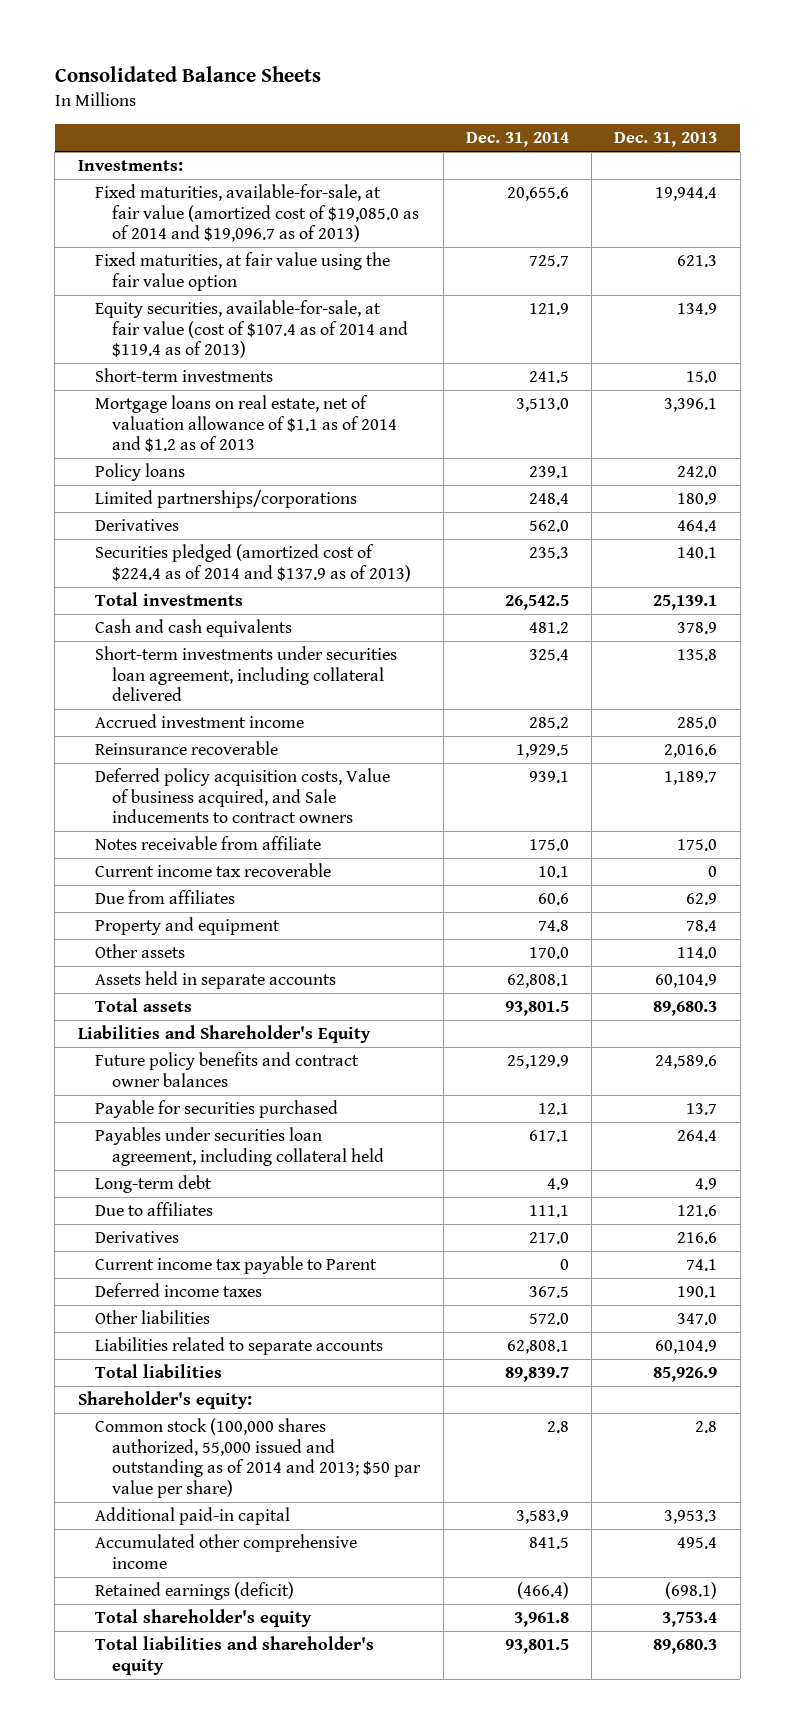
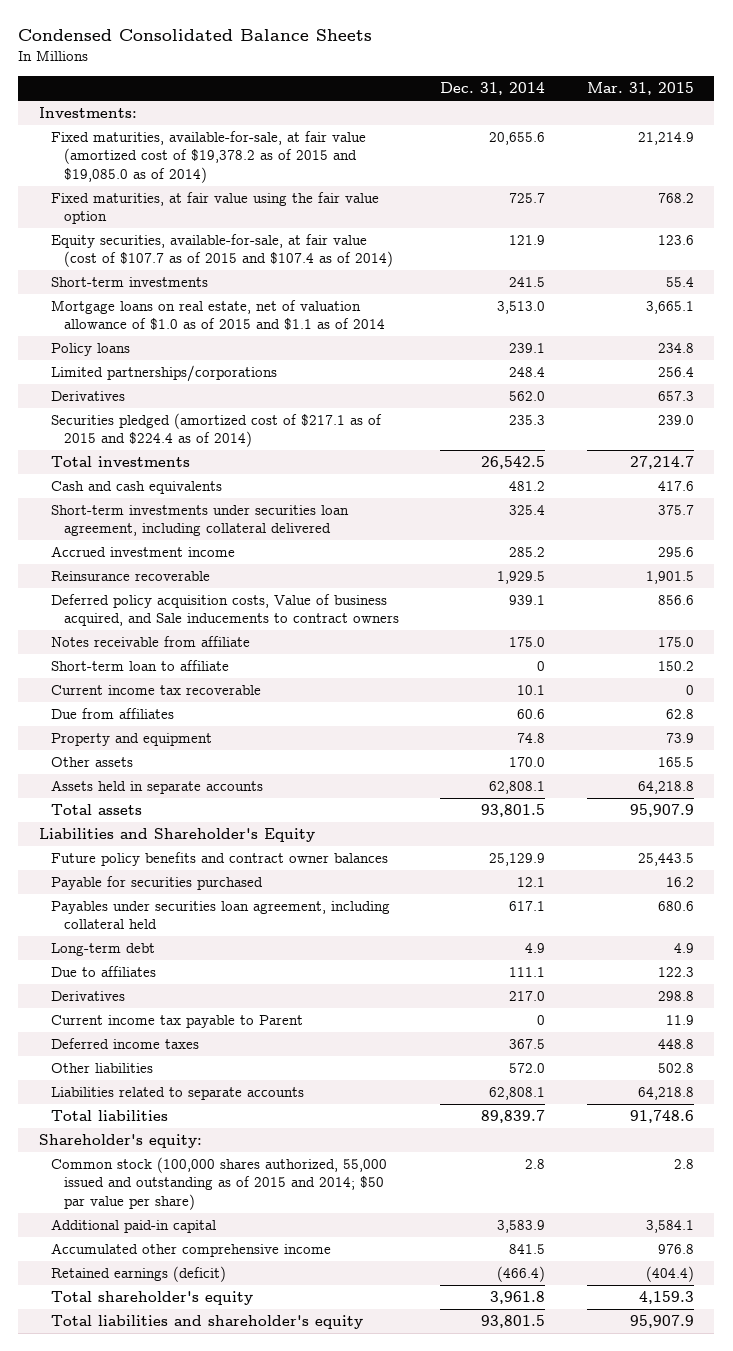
- Consolidated Balance Sheets
+ Condensed Consolidated Balance Sheets
- | Dec. 31, 2014 | Dec. 31, 2013
+ | Dec. 31, 2014 | Mar. 31, 2015
- Fixed maturities, available-for-sale, at fair value (amortized cost of $19,085.0 as of 2014 and $19,096.7 as of 2013) | 20,655.6 | 19,944.4
+ Fixed maturities, available-for-sale, at fair value (amortized cost of $19,378.2 as of 2015 and $19,085.0 as of 2014) | 20,655.6 | 21,214.9
- Equity securities, available-for-sale, at fair value (cost of $107.4 as of 2014 and $119.4 as of 2013) | 121.9 | 134.9
+ Equity securities, available-for-sale, at fair value (cost of $107.7 as of 2015 and $107.4 as of 2014) | 121.9 | 123.6
- Mortgage loans on real estate, net of valuation allowance of $1.1 as of 2014 and $1.2 as of 2013 | 3,513.0 | 3,396.1
+ Mortgage loans on real estate, net of valuation allowance of $1.0 as of 2015 and $1.1 as of 2014 | 3,513.0 | 3,665.1
- Securities pledged (amortized cost of $224.4 as of 2014 and $137.9 as of 2013) | 235.3 | 140.1
+ Securities pledged (amortized cost of $217.1 as of 2015 and $224.4 as of 2014) | 235.3 | 239.0
+ Short-term loan to affiliate | 0 | 150.2
- Common stock (100,000 shares authorized, 55,000 issued and outstanding as of 2014 and 2013; $50 par value per share) | 2.8 | 2.8
+ Common stock (100,000 shares authorized, 55,000 issued and outstanding as of 2015 and 2014; $50 par value per share) | 2.8 | 2.8

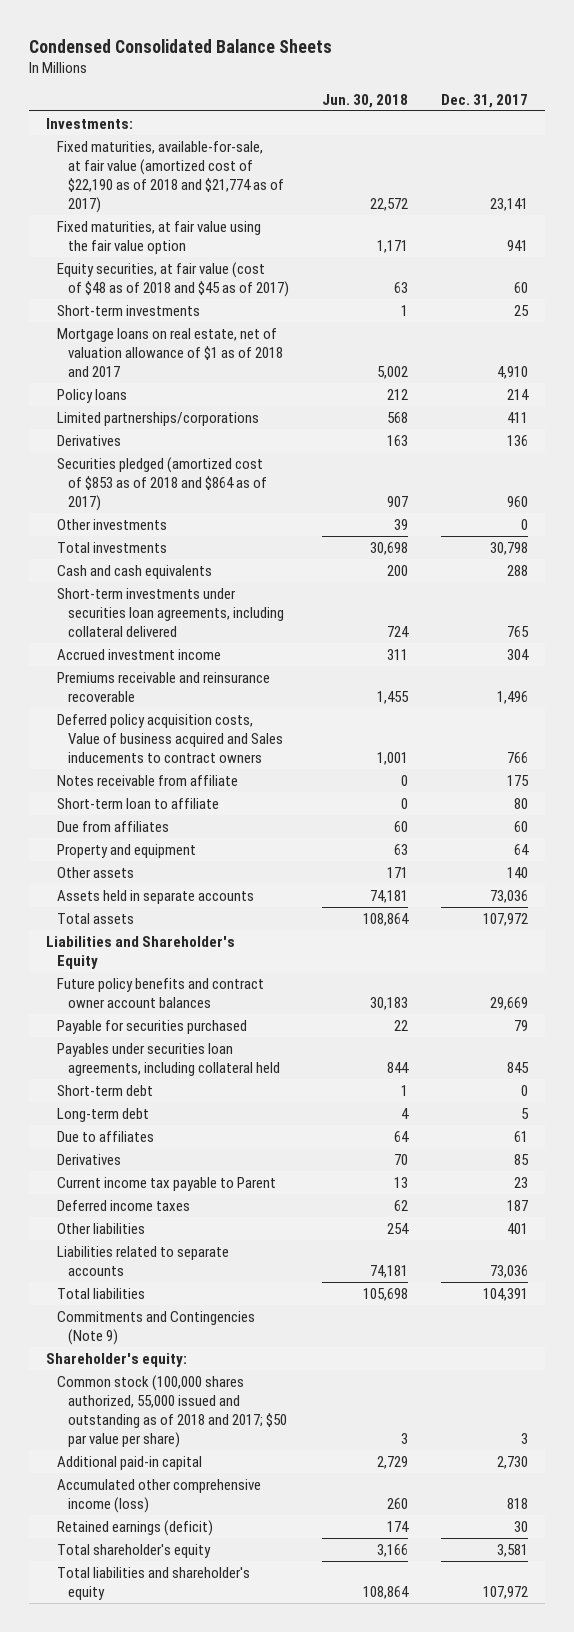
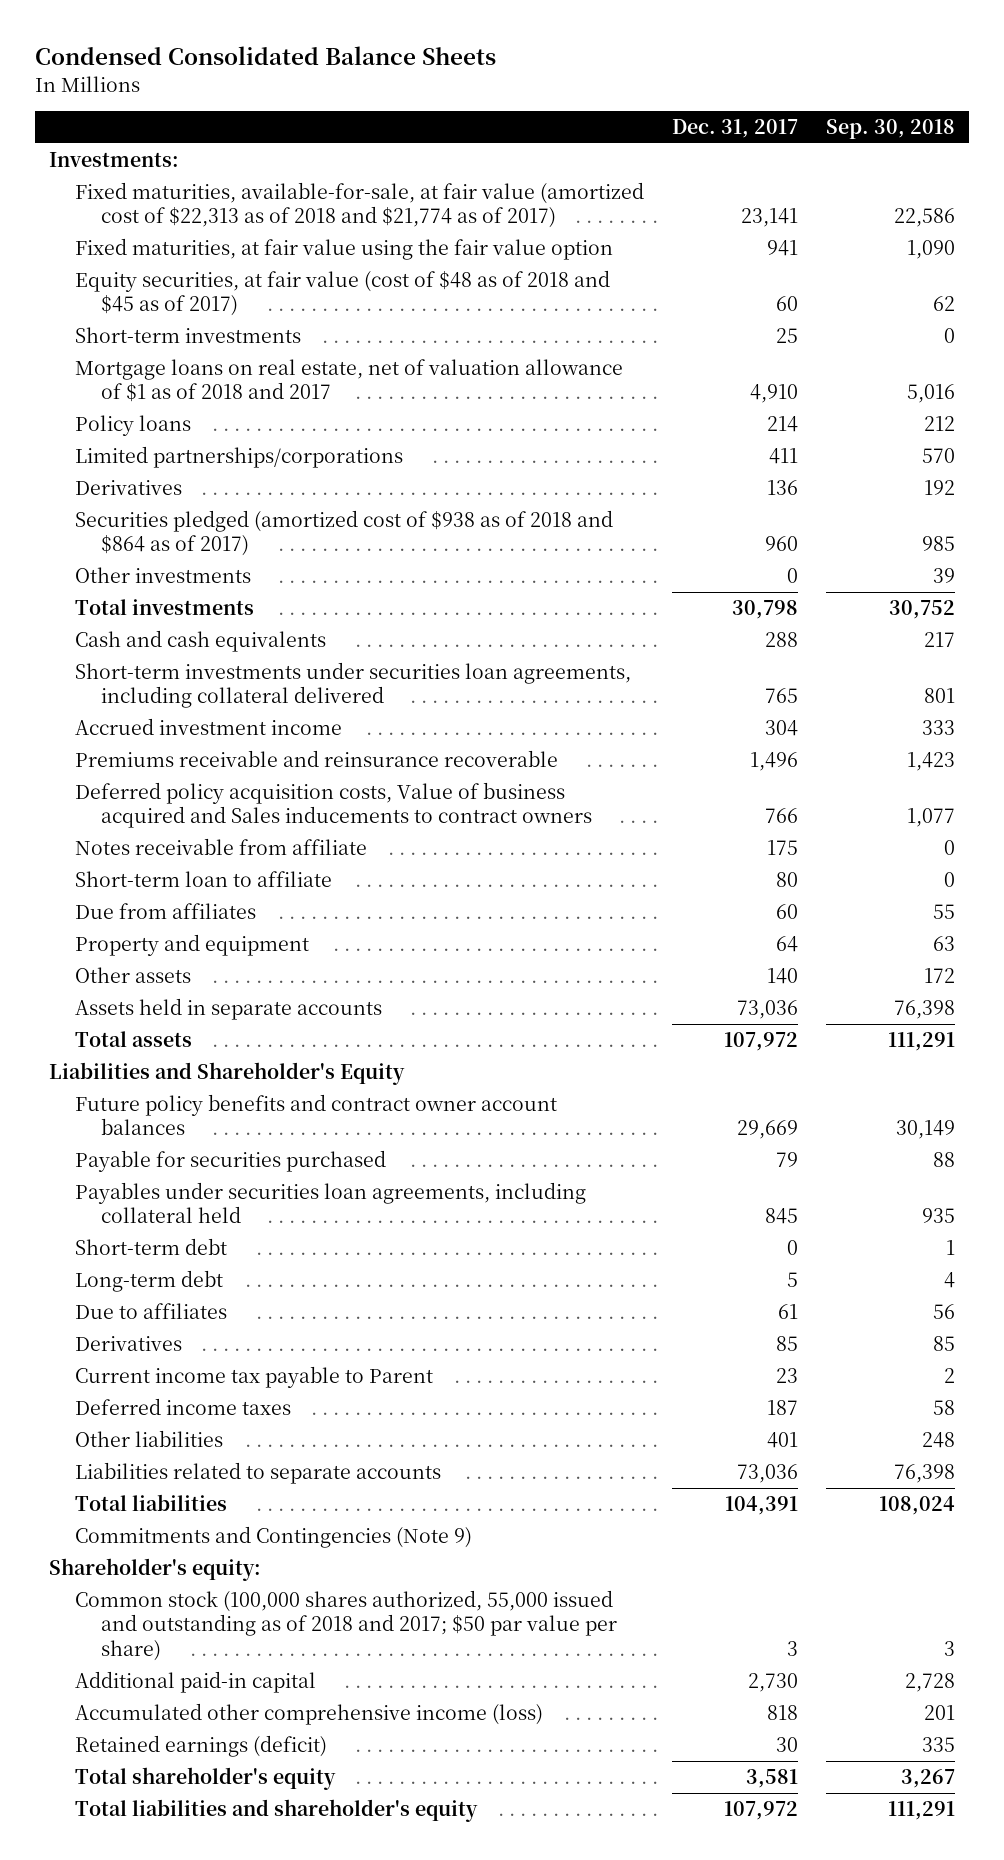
- | Jun. 30, 2018 | Dec. 31, 2017
+ | Dec. 31, 2017 | Sep. 30, 2018
- Fixed maturities, available-for-sale, at fair value (amortized cost of $22,190 as of 2018 and $21,774 as of 2017) | 22,572 | 23,141
+ Fixed maturities, available-for-sale, at fair value (amortized cost of $22,313 as of 2018 and $21,774 as of 2017) | 23,141 | 22,586
- Securities pledged (amortized cost of $853 as of 2018 and $864 as of 2017) | 907 | 960
+ Securities pledged (amortized cost of $938 as of 2018 and $864 as of 2017) | 960 | 985

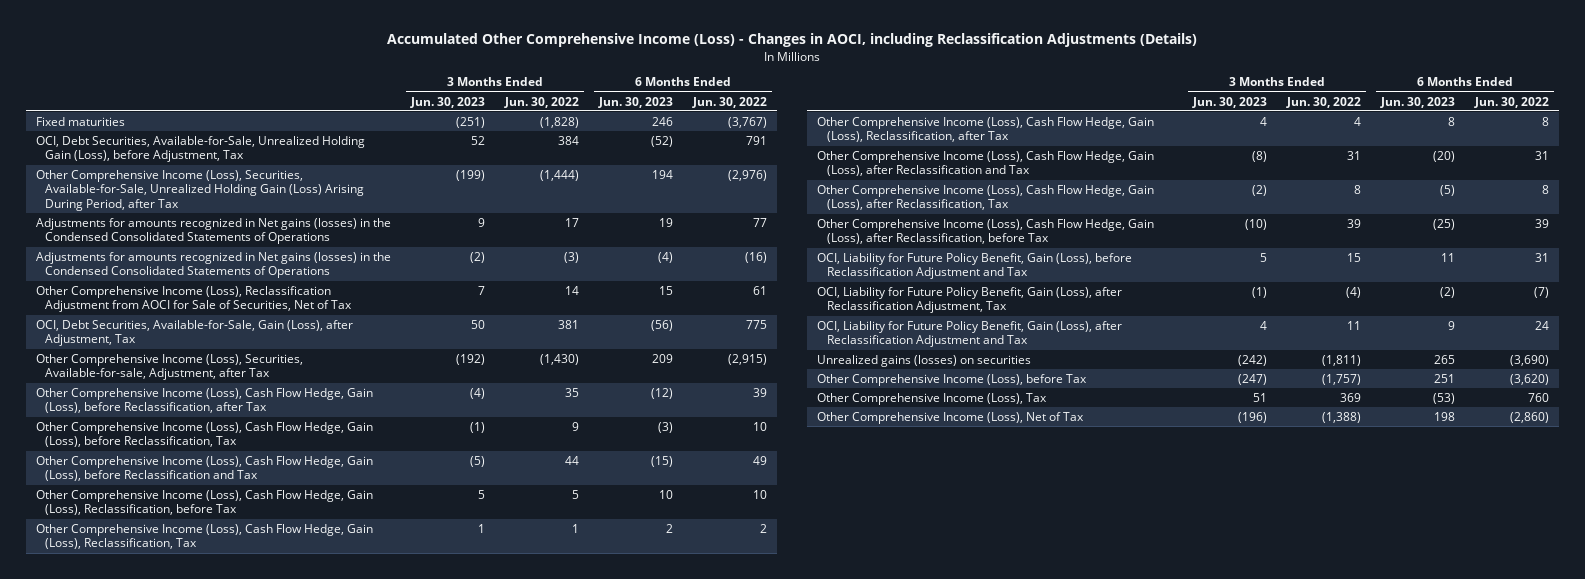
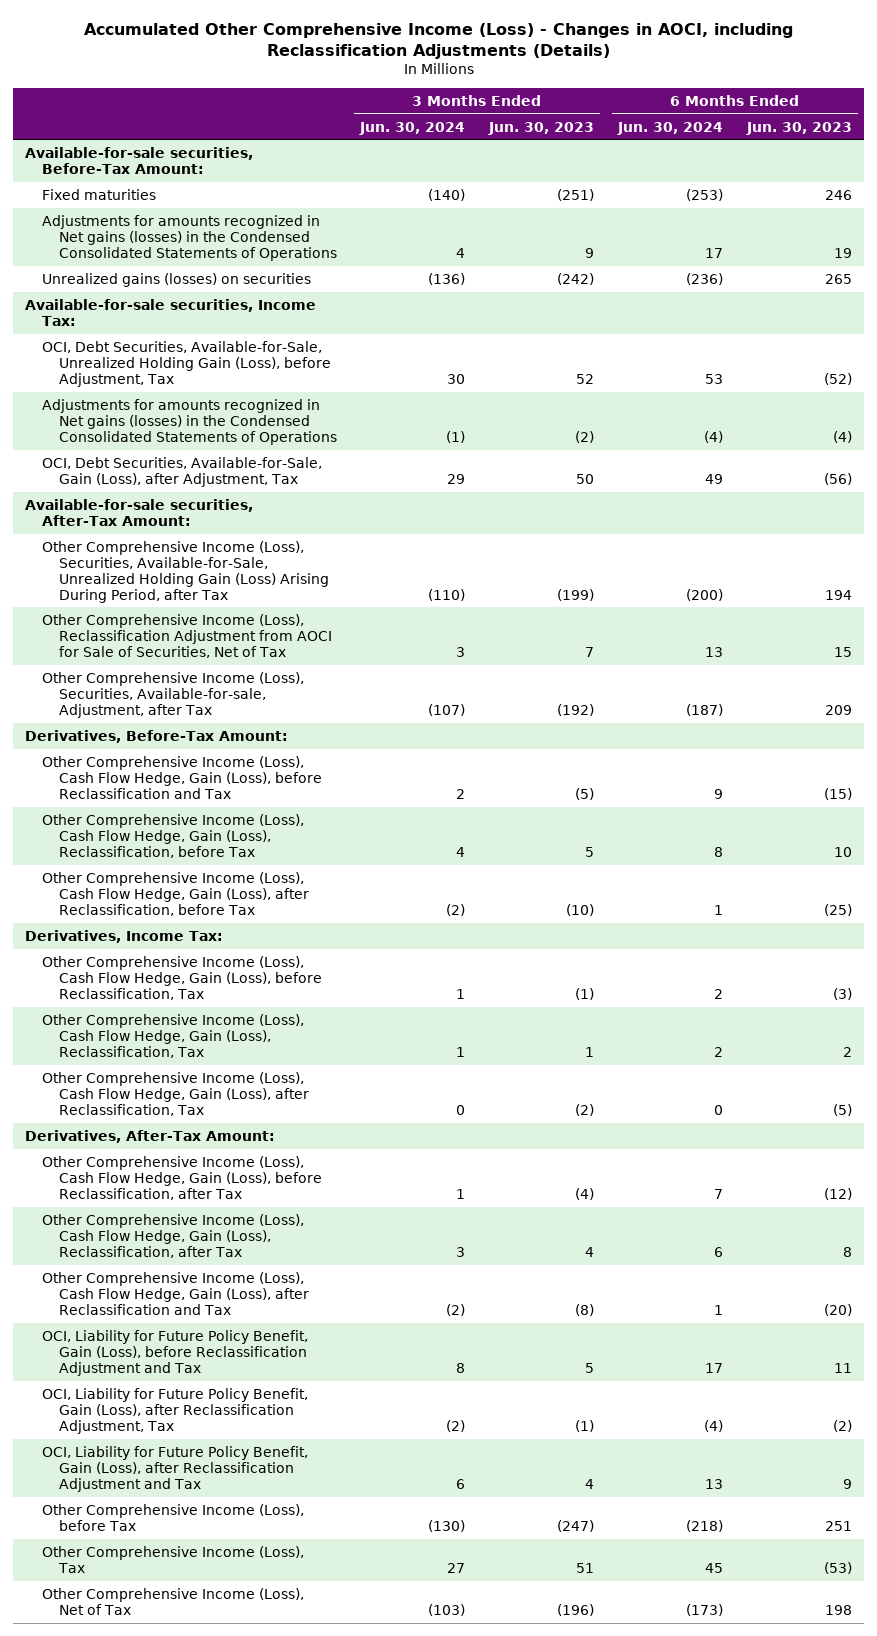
- | 3 Months Ended Jun. 30, 2023 | 3 Months Ended Jun. 30, 2022 | 6 Months Ended Jun. 30, 2023 | 6 Months Ended Jun. 30, 2022
+ | 3 Months Ended Jun. 30, 2024 | 3 Months Ended Jun. 30, 2023 | 6 Months Ended Jun. 30, 2024 | 6 Months Ended Jun. 30, 2023
+ Available-for-sale securities, Before-Tax Amount:
moved up: Unrealized gains (losses) on securities | (136) | (242) | (236) | 265
+ Available-for-sale securities, Income Tax:
moved down: OCI, Debt Securities, Available-for-Sale, Unrealized Holding Gain (Loss), before Adjustment, Tax | 30 | 52 | 53 | (52)
+ Available-for-sale securities, After-Tax Amount:
moved down: Other Comprehensive Income (Loss), Securities, Available-for-Sale, Unrealized Holding Gain (Loss) Arising During Period, after Tax | (110) | (199) | (200) | 194
moved down: Other Comprehensive Income (Loss), Reclassification Adjustment from AOCI for Sale of Securities, Net of Tax | 3 | 7 | 13 | 15
+ Derivatives, Before-Tax Amount:
moved up: Other Comprehensive Income (Loss), Cash Flow Hedge, Gain (Loss), after Reclassification, before Tax | (2) | (10) | 1 | (25)
+ Derivatives, Income Tax:
moved down: Other Comprehensive Income (Loss), Cash Flow Hedge, Gain (Loss), before Reclassification, Tax | 1 | (1) | 2 | (3)
moved up: Other Comprehensive Income (Loss), Cash Flow Hedge, Gain (Loss), after Reclassification, Tax | 0 | (2) | 0 | (5)
+ Derivatives, After-Tax Amount:
moved down: Other Comprehensive Income (Loss), Cash Flow Hedge, Gain (Loss), before Reclassification, after Tax | 1 | (4) | 7 | (12)

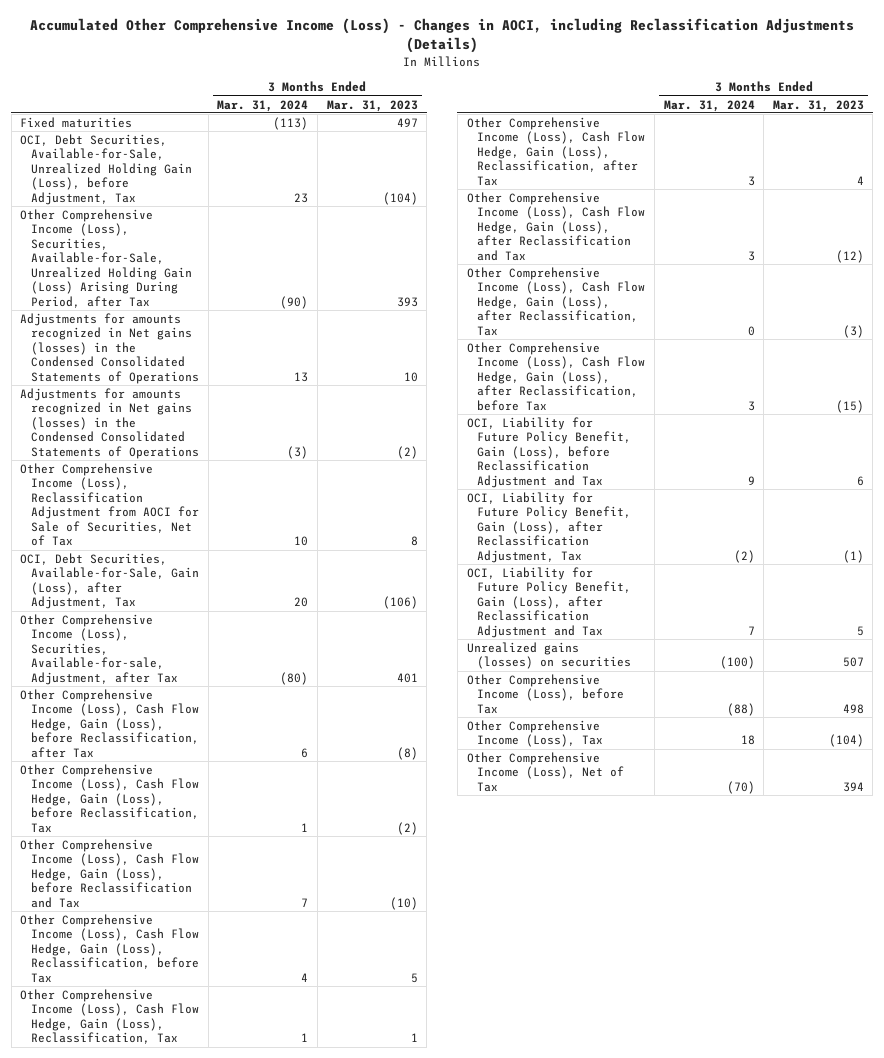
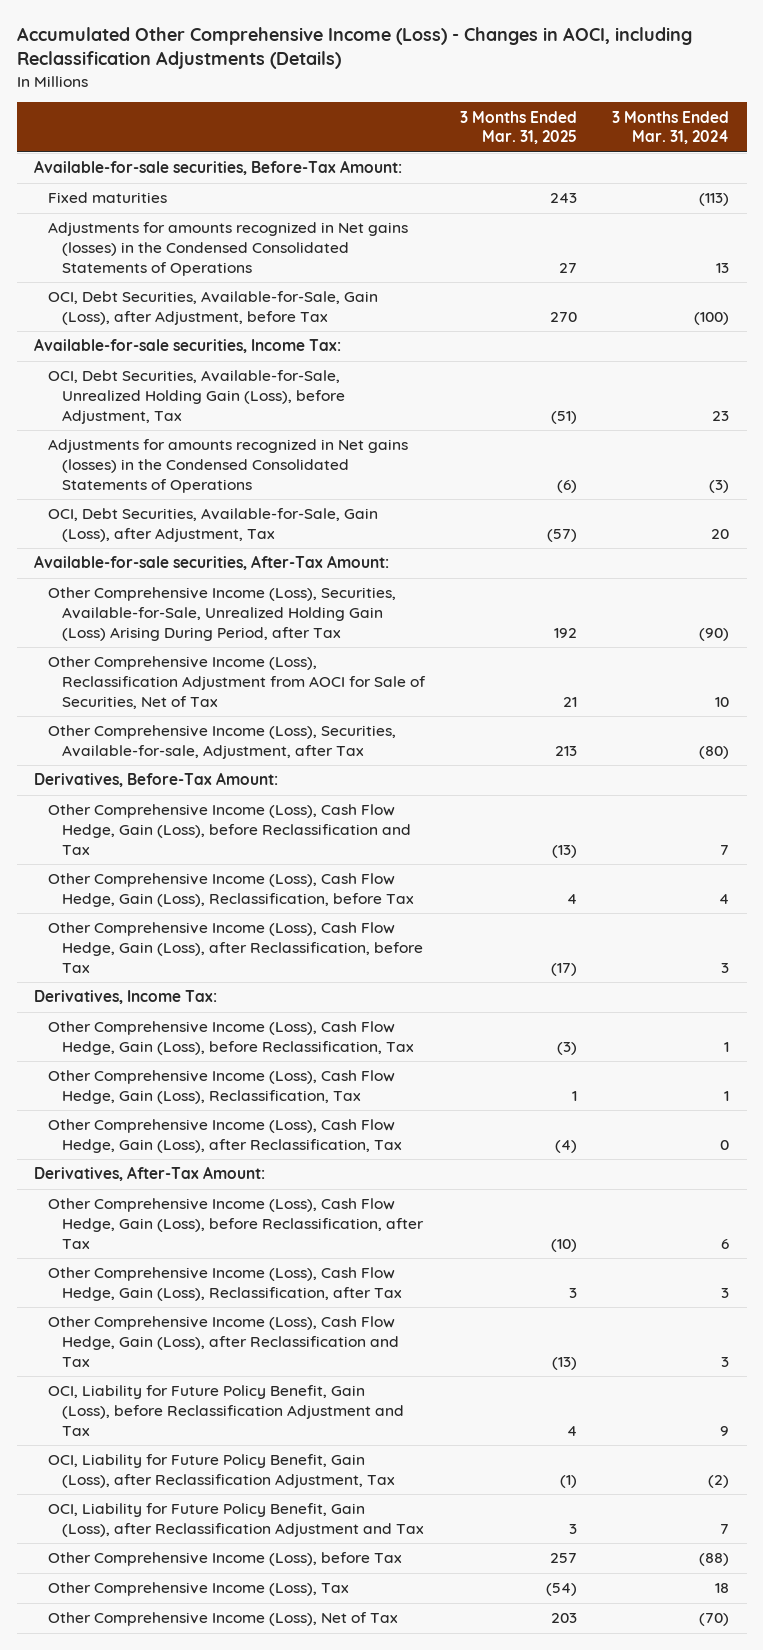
- | 3 Months Ended Mar. 31, 2024 | 3 Months Ended Mar. 31, 2023
+ | 3 Months Ended Mar. 31, 2025 | 3 Months Ended Mar. 31, 2024
+ Available-for-sale securities, Before-Tax Amount:
+ OCI, Debt Securities, Available-for-Sale, Gain (Loss), after Adjustment, before Tax | 270 | (100)
+ Available-for-sale securities, Income Tax:
moved down: OCI, Debt Securities, Available-for-Sale, Unrealized Holding Gain (Loss), before Adjustment, Tax | (51) | 23
+ Available-for-sale securities, After-Tax Amount:
moved down: Other Comprehensive Income (Loss), Securities, Available-for-Sale, Unrealized Holding Gain (Loss) Arising During Period, after Tax | 192 | (90)
moved down: Other Comprehensive Income (Loss), Reclassification Adjustment from AOCI for Sale of Securities, Net of Tax | 21 | 10
+ Derivatives, Before-Tax Amount:
moved up: Other Comprehensive Income (Loss), Cash Flow Hedge, Gain (Loss), after Reclassification, before Tax | (17) | 3
+ Derivatives, Income Tax:
moved down: Other Comprehensive Income (Loss), Cash Flow Hedge, Gain (Loss), before Reclassification, Tax | (3) | 1
moved up: Other Comprehensive Income (Loss), Cash Flow Hedge, Gain (Loss), after Reclassification, Tax | (4) | 0
+ Derivatives, After-Tax Amount:
moved down: Other Comprehensive Income (Loss), Cash Flow Hedge, Gain (Loss), before Reclassification, after Tax | (10) | 6
- Unrealized gains (losses) on securities | (100) | 507

